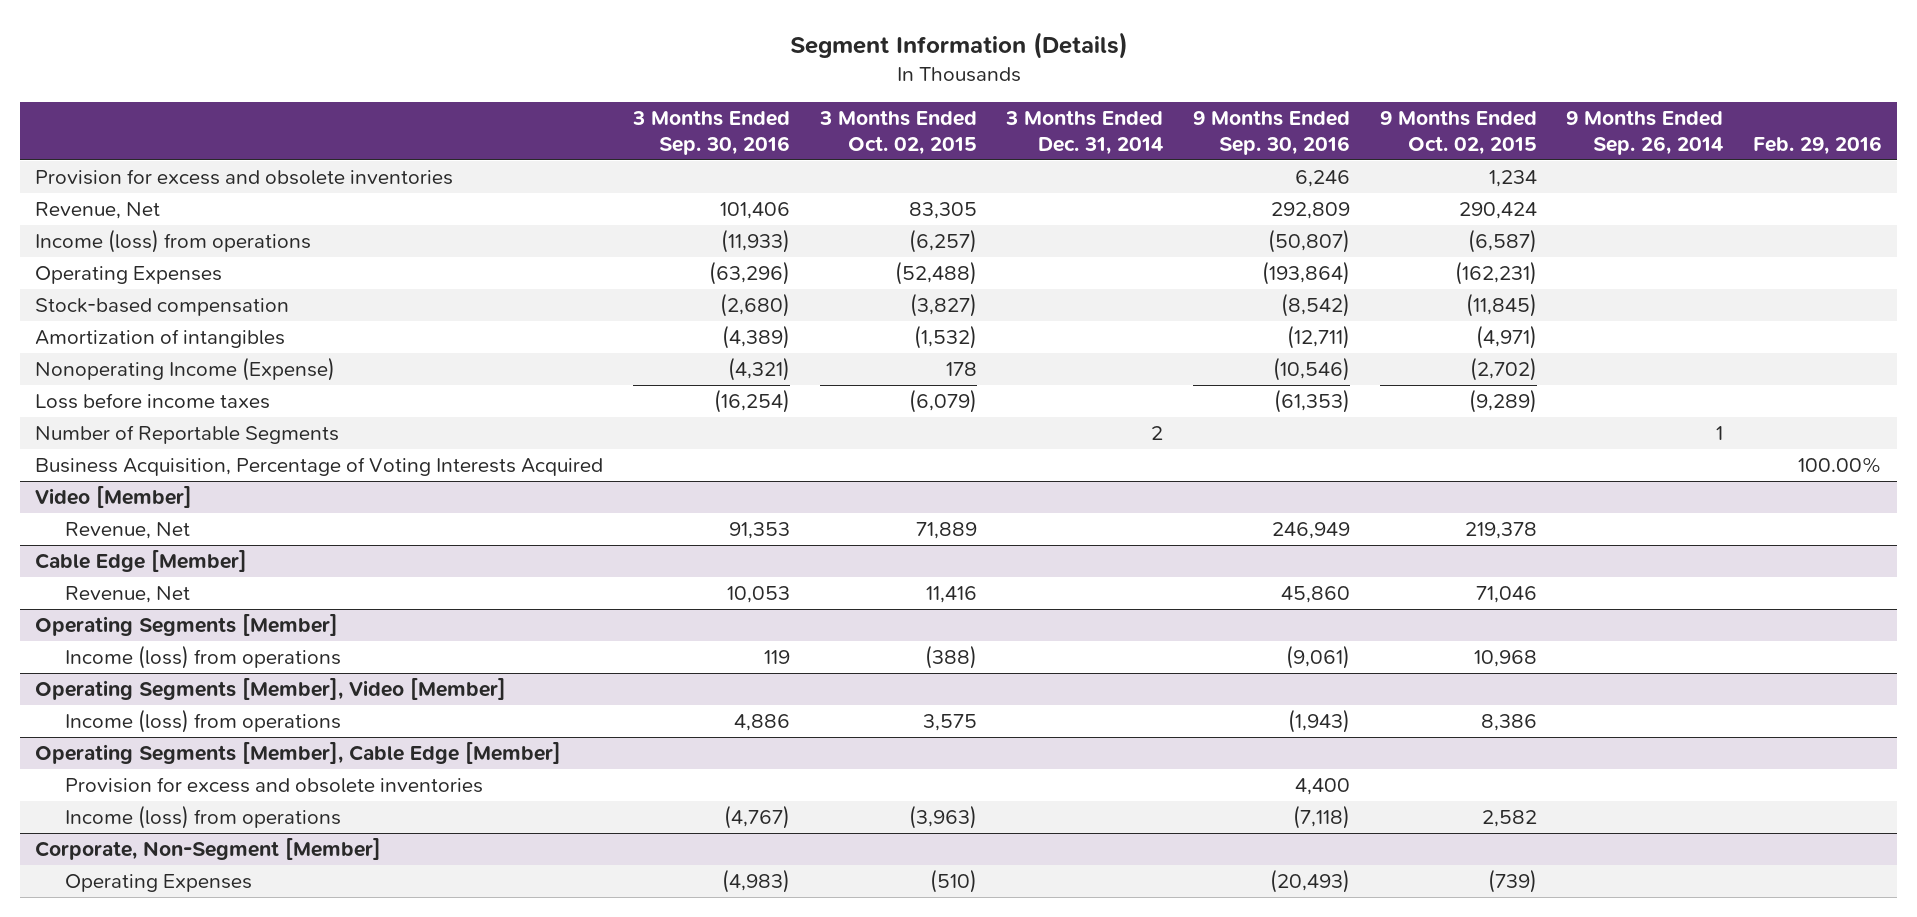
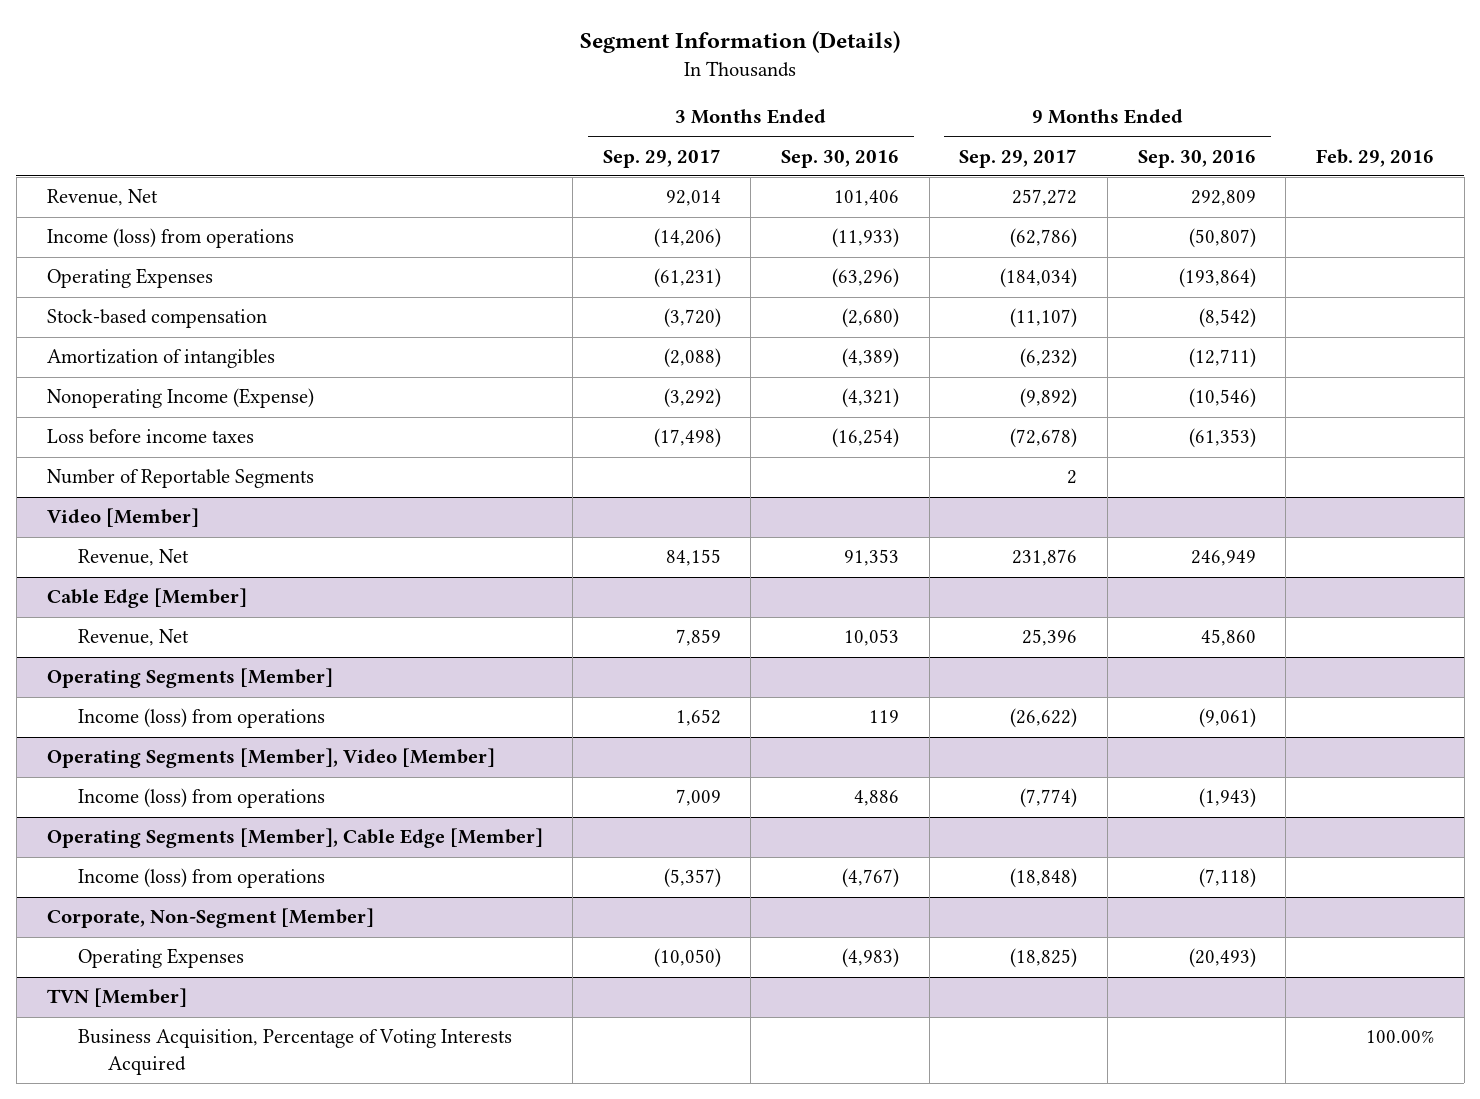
- | 3 Months Ended Sep. 30, 2016 | 3 Months Ended Oct. 02, 2015 | 3 Months Ended Dec. 31, 2014 | 9 Months Ended Sep. 30, 2016 | 9 Months Ended Oct. 02, 2015 | 9 Months Ended Sep. 26, 2014 | Feb. 29, 2016
+ | 3 Months Ended Sep. 29, 2017 | 3 Months Ended Sep. 30, 2016 | 9 Months Ended Sep. 29, 2017 | 9 Months Ended Sep. 30, 2016 | Feb. 29, 2016
- Provision for excess and obsolete inventories | | | | 6,246 | 1,234 | |
- Business Acquisition, Percentage of Voting Interests Acquired | | | | | | | 100.00%
@ Operating Segments [Member], Cable Edge [Member]
- Provision for excess and obsolete inventories | | | | 4,400 | | |
+ TVN [Member]
+ Business Acquisition, Percentage of Voting Interests Acquired | | | | | 100.00%

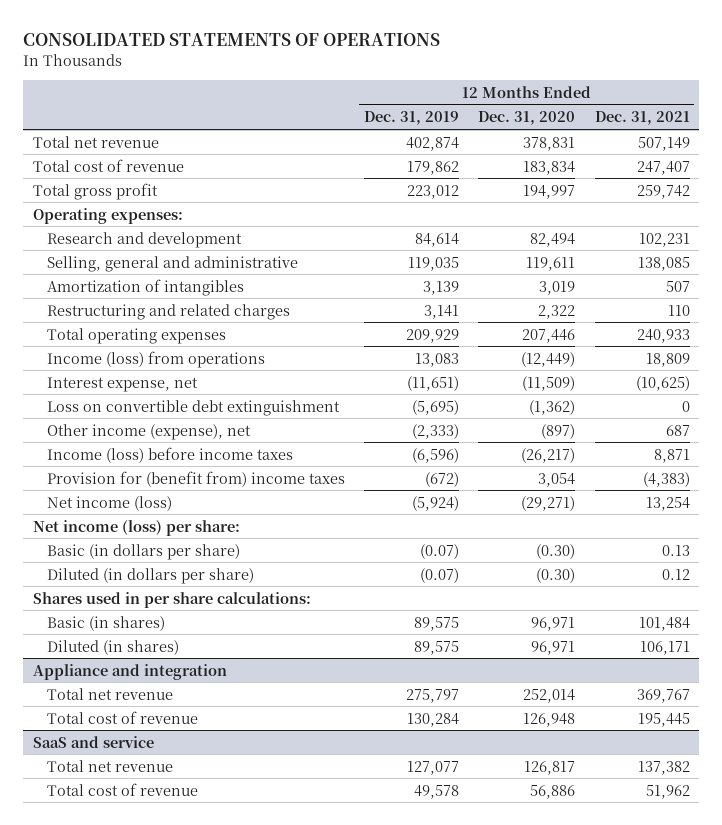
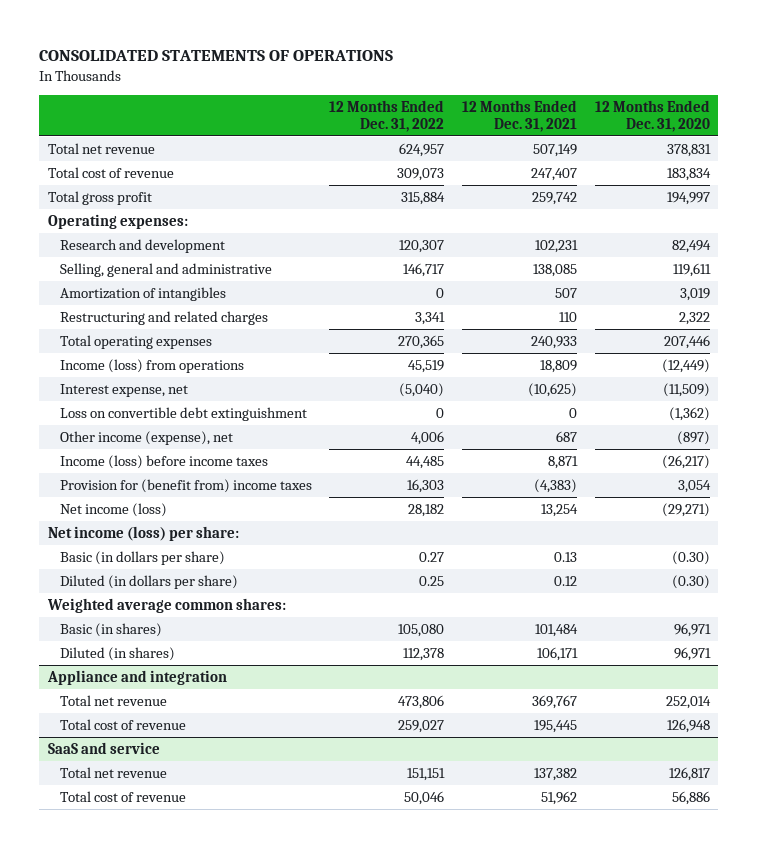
- | 12 Months Ended Dec. 31, 2019 | 12 Months Ended Dec. 31, 2020 | 12 Months Ended Dec. 31, 2021
+ | 12 Months Ended Dec. 31, 2022 | 12 Months Ended Dec. 31, 2021 | 12 Months Ended Dec. 31, 2020
- Shares used in per share calculations:
+ Weighted average common shares:

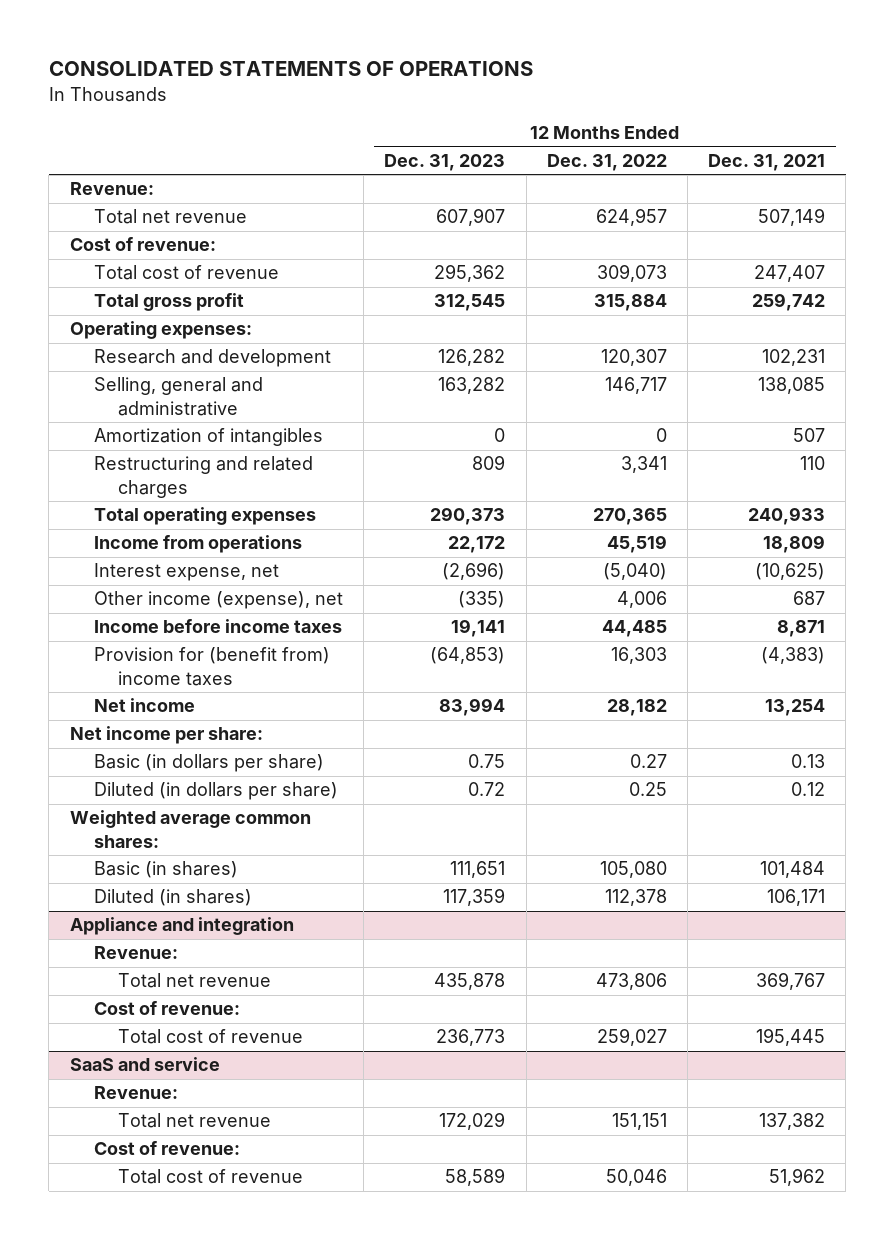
- | 12 Months Ended Dec. 31, 2022 | 12 Months Ended Dec. 31, 2021 | 12 Months Ended Dec. 31, 2020
+ | 12 Months Ended Dec. 31, 2023 | 12 Months Ended Dec. 31, 2022 | 12 Months Ended Dec. 31, 2021
+ Revenue:
+ Cost of revenue:
- Income (loss) from operations | 45,519 | 18,809 | (12,449)
+ Income from operations | 22,172 | 45,519 | 18,809
- Loss on convertible debt extinguishment | 0 | 0 | (1,362)
- Income (loss) before income taxes | 44,485 | 8,871 | (26,217)
+ Income before income taxes | 19,141 | 44,485 | 8,871
- Net income (loss) | 28,182 | 13,254 | (29,271)
- Net income (loss) per share:
+ Net income | 83,994 | 28,182 | 13,254
+ Net income per share:
@ Appliance and integration
+ Revenue:
+ Cost of revenue:
@ SaaS and service
+ Revenue:
+ Cost of revenue:

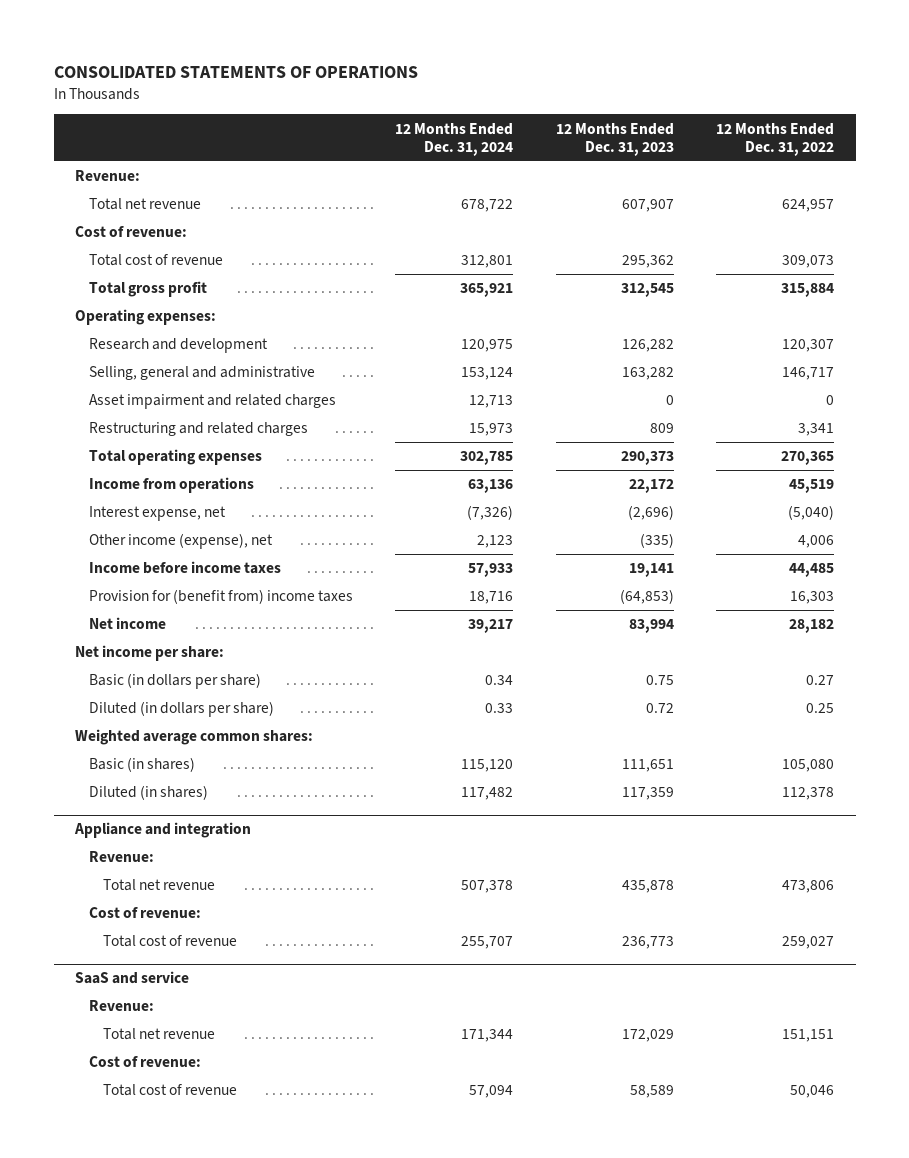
- | 12 Months Ended Dec. 31, 2023 | 12 Months Ended Dec. 31, 2022 | 12 Months Ended Dec. 31, 2021
+ | 12 Months Ended Dec. 31, 2024 | 12 Months Ended Dec. 31, 2023 | 12 Months Ended Dec. 31, 2022
- Amortization of intangibles | 0 | 0 | 507
+ Asset impairment and related charges | 12,713 | 0 | 0

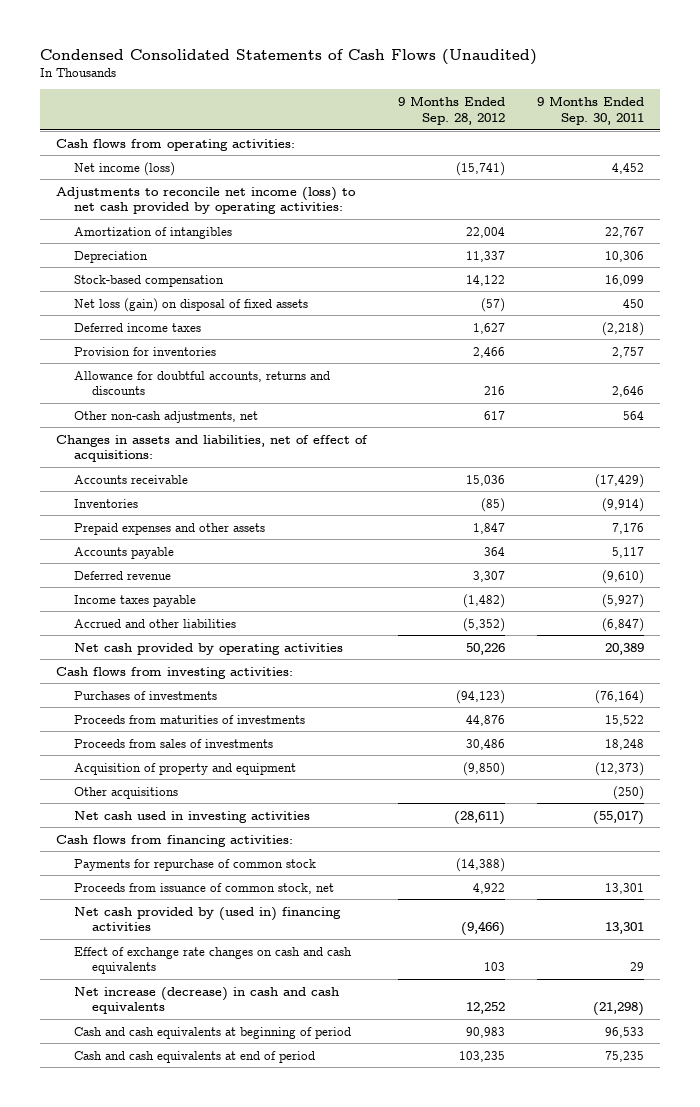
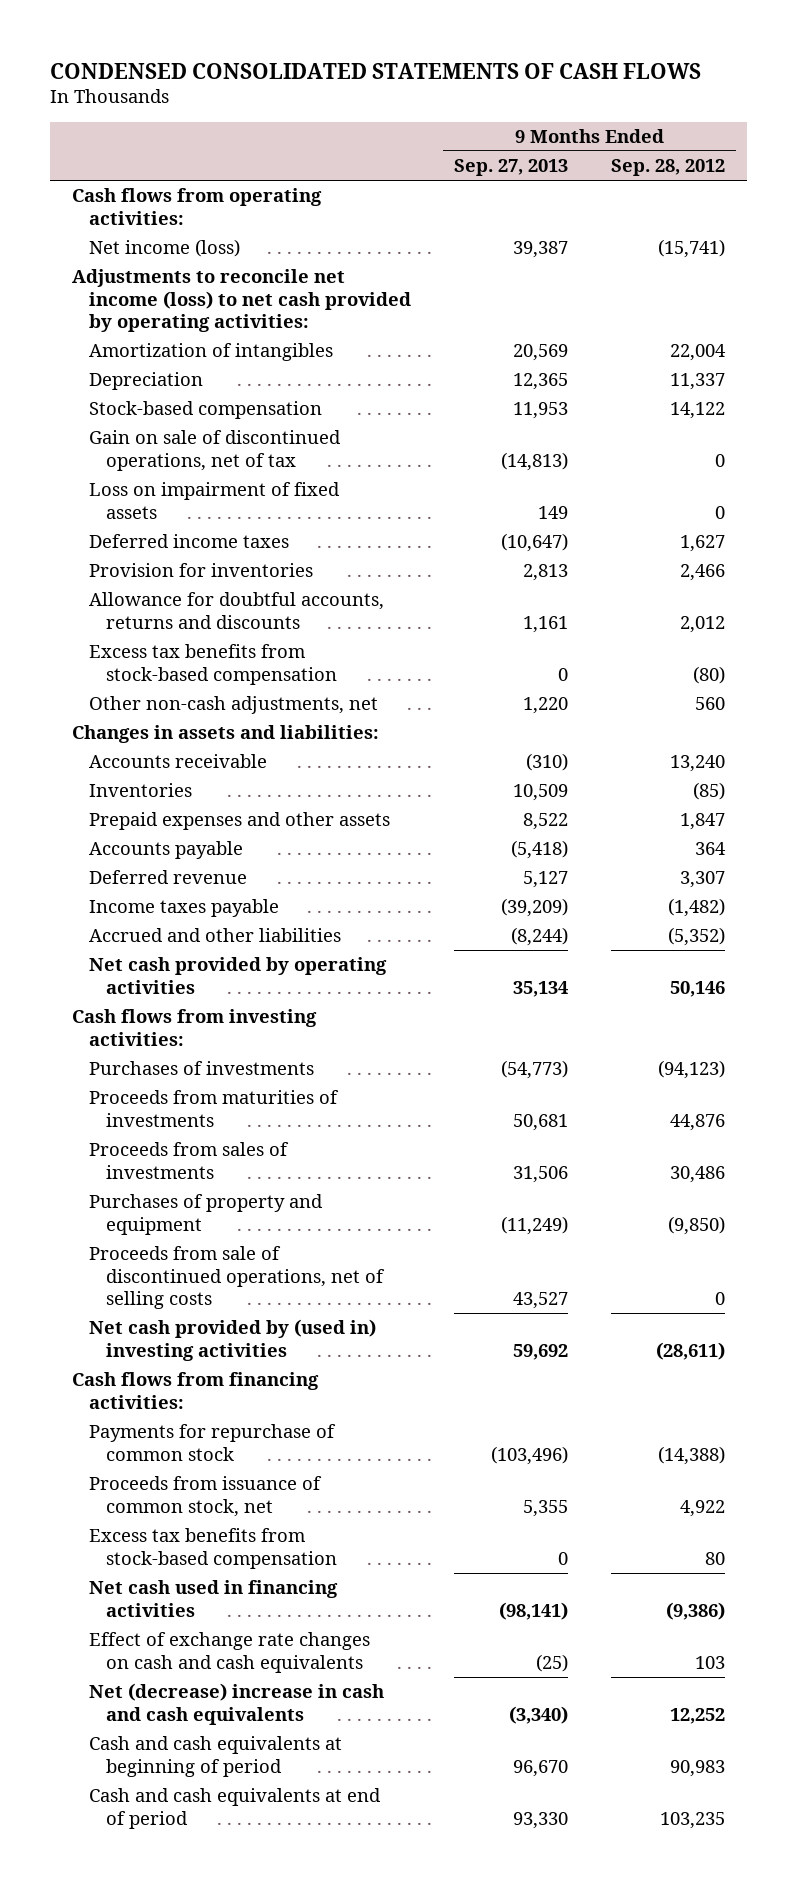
- Condensed Consolidated Statements of Cash Flows (Unaudited)
+ CONDENSED CONSOLIDATED STATEMENTS OF CASH FLOWS
- | 9 Months Ended Sep. 28, 2012 | 9 Months Ended Sep. 30, 2011
+ | 9 Months Ended Sep. 27, 2013 | 9 Months Ended Sep. 28, 2012
- Net loss (gain) on disposal of fixed assets | (57) | 450
+ Gain on sale of discontinued operations, net of tax | (14,813) | 0
+ Loss on impairment of fixed assets | 149 | 0
- Allowance for doubtful accounts, returns and discounts | 216 | 2,646
- Other non-cash adjustments, net | 617 | 564
- Changes in assets and liabilities, net of effect of acquisitions:
- Accounts receivable | 15,036 | (17,429)
+ Allowance for doubtful accounts, returns and discounts | 1,161 | 2,012
+ Excess tax benefits from stock-based compensation | 0 | (80)
+ Other non-cash adjustments, net | 1,220 | 560
+ Changes in assets and liabilities:
+ Accounts receivable | (310) | 13,240
- Net cash provided by operating activities | 50,226 | 20,389
+ Net cash provided by operating activities | 35,134 | 50,146
- Acquisition of property and equipment | (9,850) | (12,373)
- Other acquisitions | | (250)
- Net cash used in investing activities | (28,611) | (55,017)
+ Purchases of property and equipment | (11,249) | (9,850)
+ Proceeds from sale of discontinued operations, net of selling costs | 43,527 | 0
+ Net cash provided by (used in) investing activities | 59,692 | (28,611)
- Net cash provided by (used in) financing activities | (9,466) | 13,301
+ Excess tax benefits from stock-based compensation | 0 | 80
+ Net cash used in financing activities | (98,141) | (9,386)
- Net increase (decrease) in cash and cash equivalents | 12,252 | (21,298)
+ Net (decrease) increase in cash and cash equivalents | (3,340) | 12,252

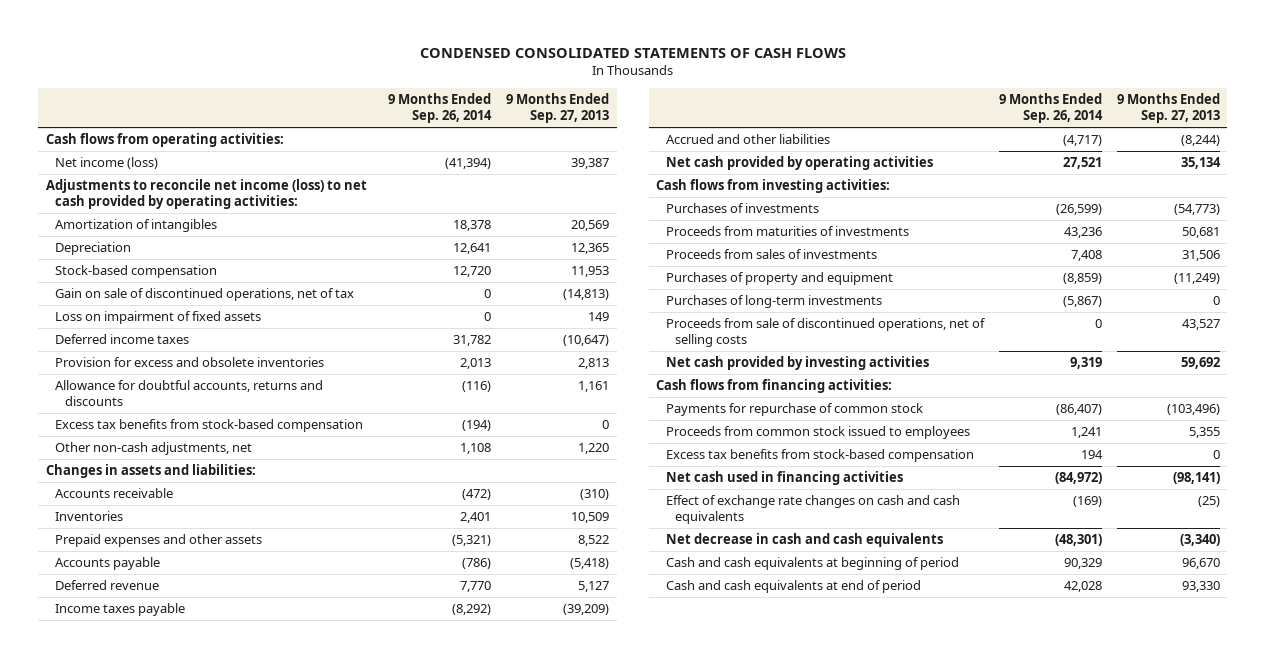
- | 9 Months Ended Sep. 27, 2013 | 9 Months Ended Sep. 28, 2012
+ | 9 Months Ended Sep. 26, 2014 | 9 Months Ended Sep. 27, 2013
- Provision for inventories | 2,813 | 2,466
+ Provision for excess and obsolete inventories | 2,013 | 2,813
+ Purchases of long-term investments | (5,867) | 0
- Net cash provided by (used in) investing activities | 59,692 | (28,611)
+ Net cash provided by investing activities | 9,319 | 59,692
- Proceeds from issuance of common stock, net | 5,355 | 4,922
+ Proceeds from common stock issued to employees | 1,241 | 5,355
- Net (decrease) increase in cash and cash equivalents | (3,340) | 12,252
+ Net decrease in cash and cash equivalents | (48,301) | (3,340)

